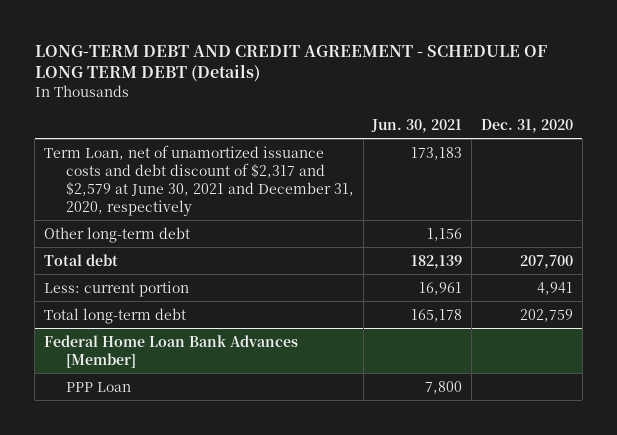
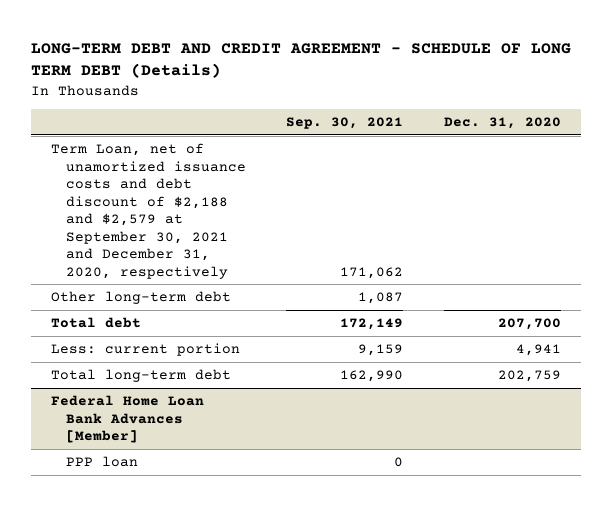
- | Jun. 30, 2021 | Dec. 31, 2020
+ | Sep. 30, 2021 | Dec. 31, 2020
- Term Loan, net of unamortized issuance costs and debt discount of $2,317 and $2,579 at June 30, 2021 and December 31, 2020, respectively | 173,183 |
+ Term Loan, net of unamortized issuance costs and debt discount of $2,188 and $2,579 at September 30, 2021 and December 31, 2020, respectively | 171,062 |
@ Federal Home Loan Bank Advances [Member]
- PPP Loan | 7,800 |
+ PPP loan | 0 |

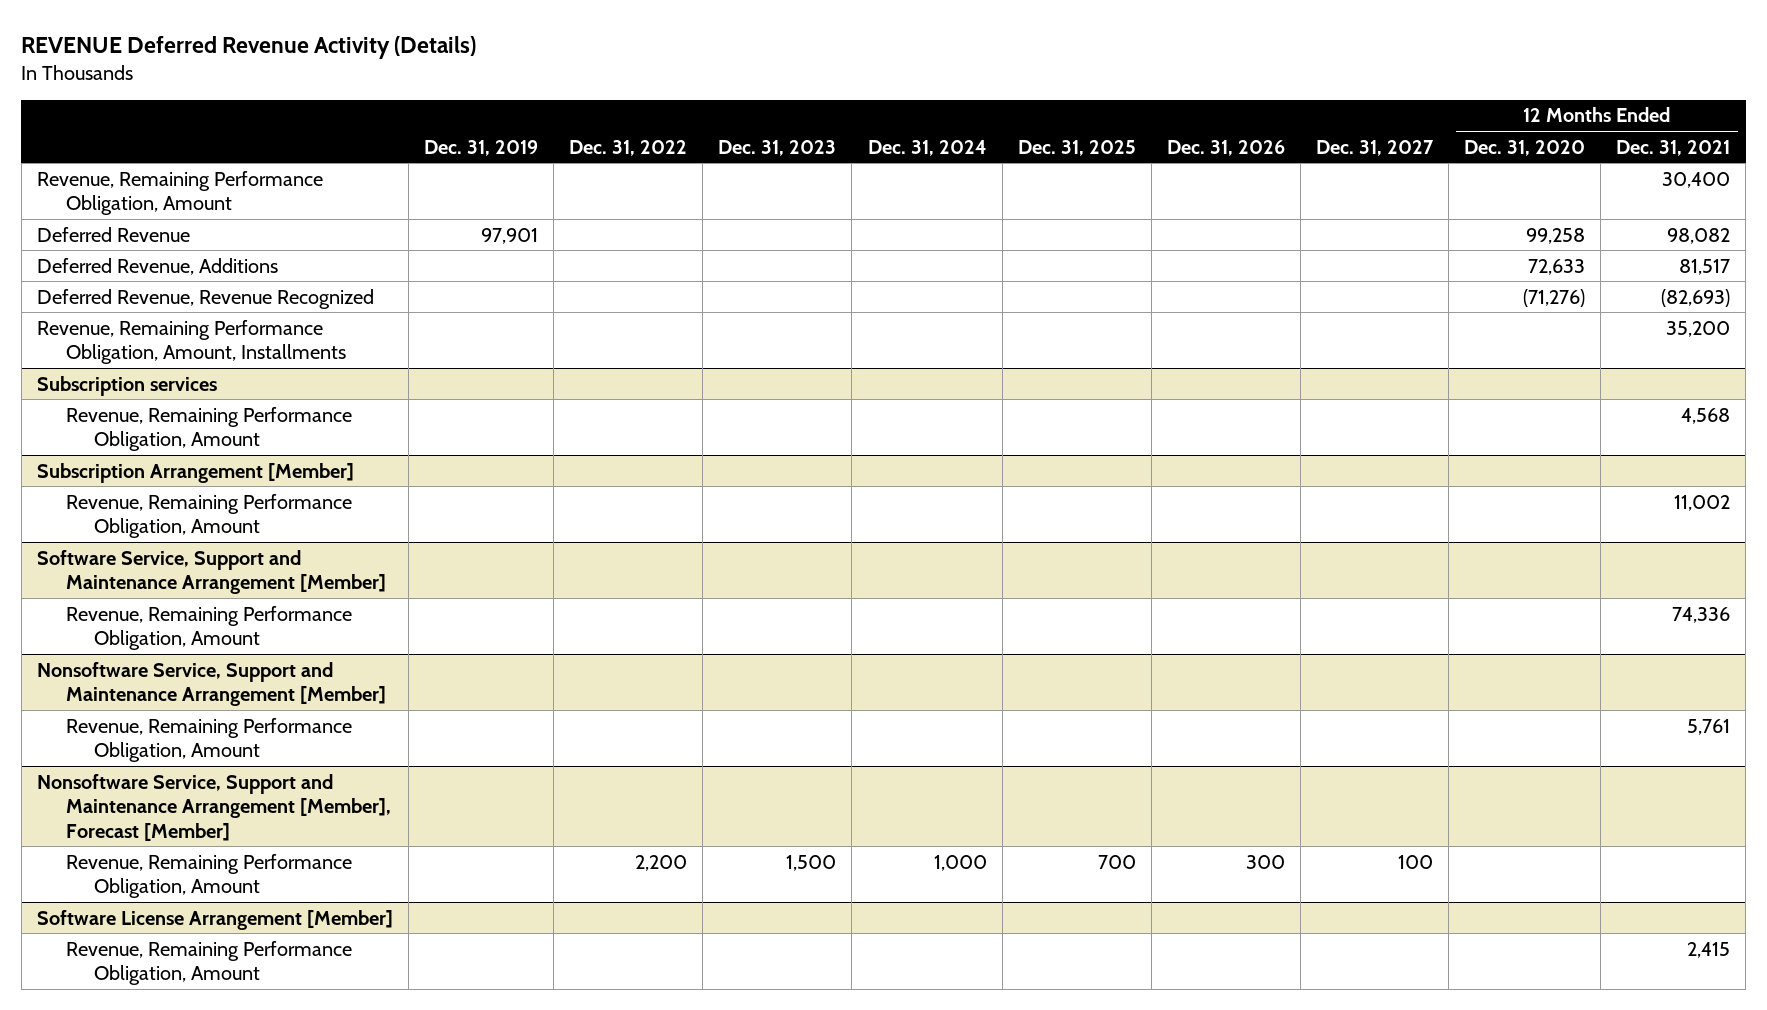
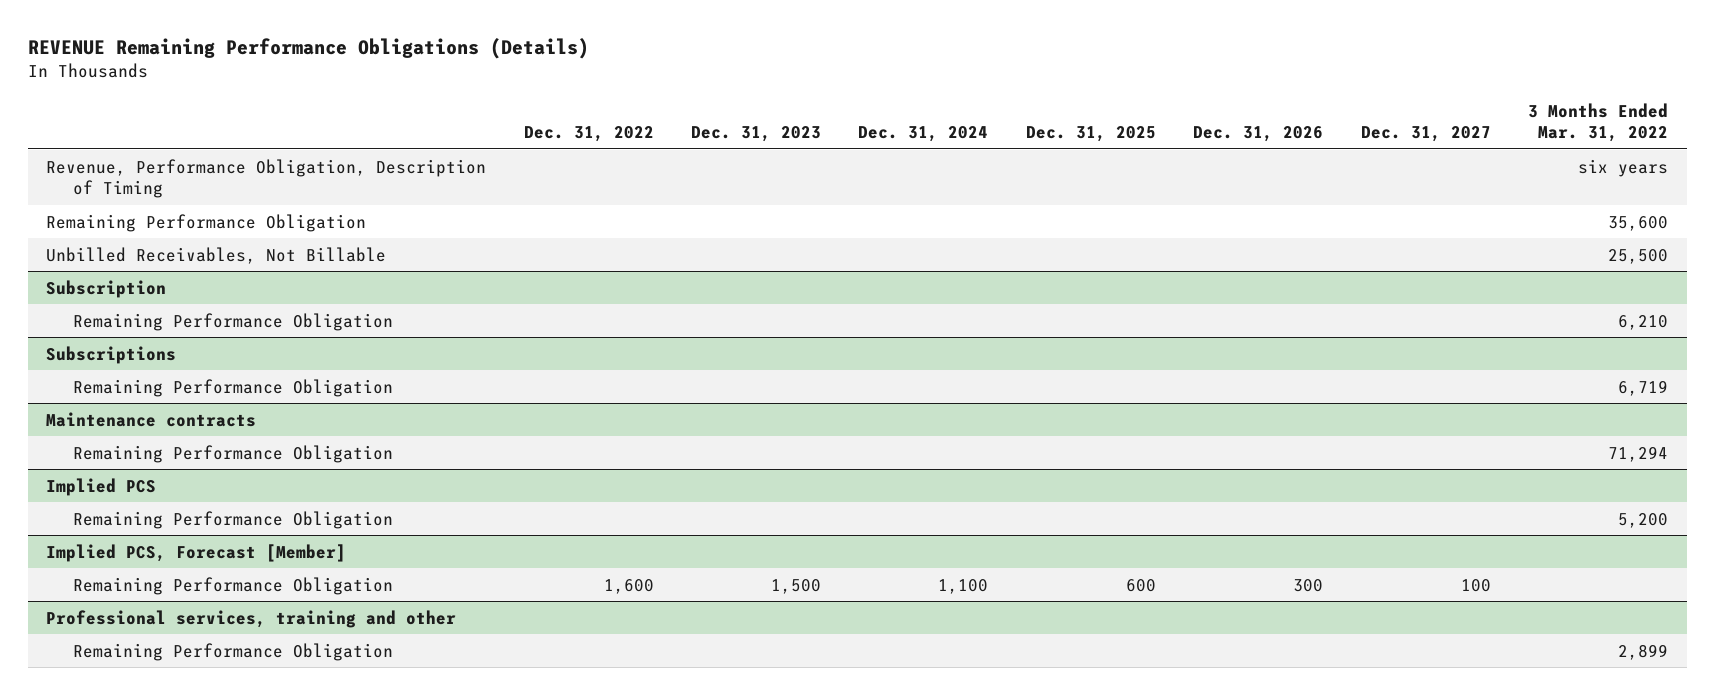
- REVENUE Deferred Revenue Activity (Details)
+ REVENUE Remaining Performance Obligations (Details)
- | Dec. 31, 2019 | Dec. 31, 2022 | Dec. 31, 2023 | Dec. 31, 2024 | Dec. 31, 2025 | Dec. 31, 2026 | Dec. 31, 2027 | 12 Months Ended Dec. 31, 2020 | 12 Months Ended Dec. 31, 2021
+ | Dec. 31, 2022 | Dec. 31, 2023 | Dec. 31, 2024 | Dec. 31, 2025 | Dec. 31, 2026 | Dec. 31, 2027 | 3 Months Ended Mar. 31, 2022
- Revenue, Remaining Performance Obligation, Amount | | | | | | | | | 30,400
- Deferred Revenue | 97,901 | | | | | | | 99,258 | 98,082
- Deferred Revenue, Additions | | | | | | | | 72,633 | 81,517
- Deferred Revenue, Revenue Recognized | | | | | | | | (71,276) | (82,693)
- Revenue, Remaining Performance Obligation, Amount, Installments | | | | | | | | | 35,200
- Subscription services
- Revenue, Remaining Performance Obligation, Amount | | | | | | | | | 4,568
- Subscription Arrangement [Member]
- Revenue, Remaining Performance Obligation, Amount | | | | | | | | | 11,002
- Software Service, Support and Maintenance Arrangement [Member]
- Revenue, Remaining Performance Obligation, Amount | | | | | | | | | 74,336
- Nonsoftware Service, Support and Maintenance Arrangement [Member]
- Revenue, Remaining Performance Obligation, Amount | | | | | | | | | 5,761
- Nonsoftware Service, Support and Maintenance Arrangement [Member], Forecast [Member]
- Revenue, Remaining Performance Obligation, Amount | | 2,200 | 1,500 | 1,000 | 700 | 300 | 100 | |
- Software License Arrangement [Member]
- Revenue, Remaining Performance Obligation, Amount | | | | | | | | | 2,415
+ Revenue, Performance Obligation, Description of Timing | | | | | | | six years
+ Remaining Performance Obligation | | | | | | | 35,600
+ Unbilled Receivables, Not Billable | | | | | | | 25,500
+ Subscription
+ Remaining Performance Obligation | | | | | | | 6,210
+ Subscriptions
+ Remaining Performance Obligation | | | | | | | 6,719
+ Maintenance contracts
+ Remaining Performance Obligation | | | | | | | 71,294
+ Implied PCS
+ Remaining Performance Obligation | | | | | | | 5,200
+ Implied PCS, Forecast [Member]
+ Remaining Performance Obligation | 1,600 | 1,500 | 1,100 | 600 | 300 | 100 |
+ Professional services, training and other
+ Remaining Performance Obligation | | | | | | | 2,899

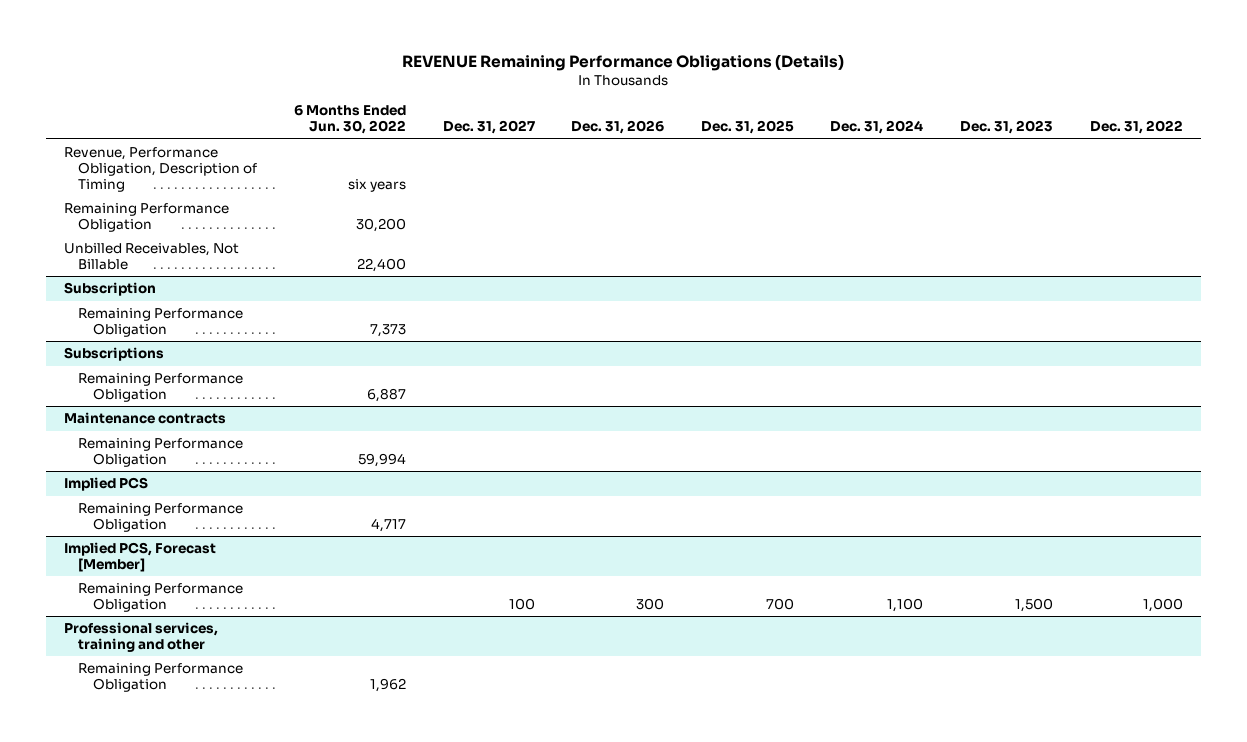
- | Dec. 31, 2022 | Dec. 31, 2023 | Dec. 31, 2024 | Dec. 31, 2025 | Dec. 31, 2026 | Dec. 31, 2027 | 3 Months Ended Mar. 31, 2022
+ | 6 Months Ended Jun. 30, 2022 | Dec. 31, 2027 | Dec. 31, 2026 | Dec. 31, 2025 | Dec. 31, 2024 | Dec. 31, 2023 | Dec. 31, 2022
@ Implied PCS, Forecast [Member]
- Remaining Performance Obligation | 1,600 | 1,500 | 1,100 | 600 | 300 | 100 |
+ Remaining Performance Obligation | | 100 | 300 | 700 | 1,100 | 1,500 | 1,000

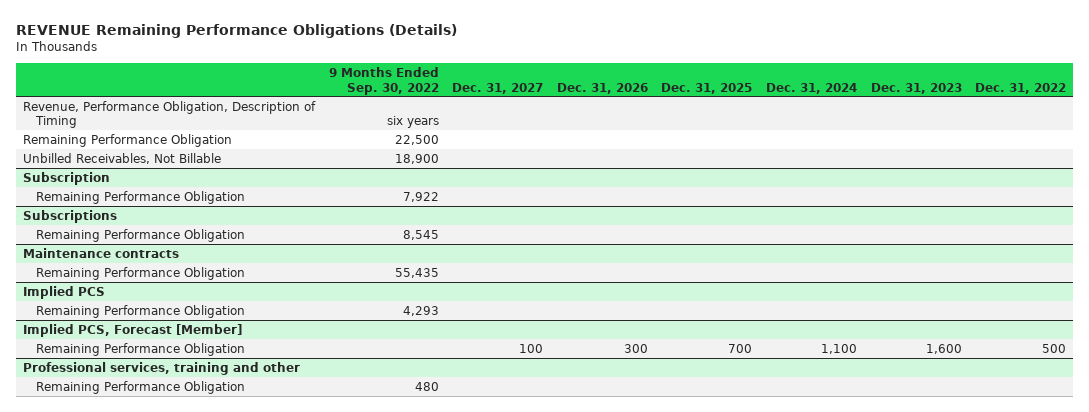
- | 6 Months Ended Jun. 30, 2022 | Dec. 31, 2027 | Dec. 31, 2026 | Dec. 31, 2025 | Dec. 31, 2024 | Dec. 31, 2023 | Dec. 31, 2022
+ | 9 Months Ended Sep. 30, 2022 | Dec. 31, 2027 | Dec. 31, 2026 | Dec. 31, 2025 | Dec. 31, 2024 | Dec. 31, 2023 | Dec. 31, 2022
@ Implied PCS, Forecast [Member]
- Remaining Performance Obligation | | 100 | 300 | 700 | 1,100 | 1,500 | 1,000
+ Remaining Performance Obligation | | 100 | 300 | 700 | 1,100 | 1,600 | 500

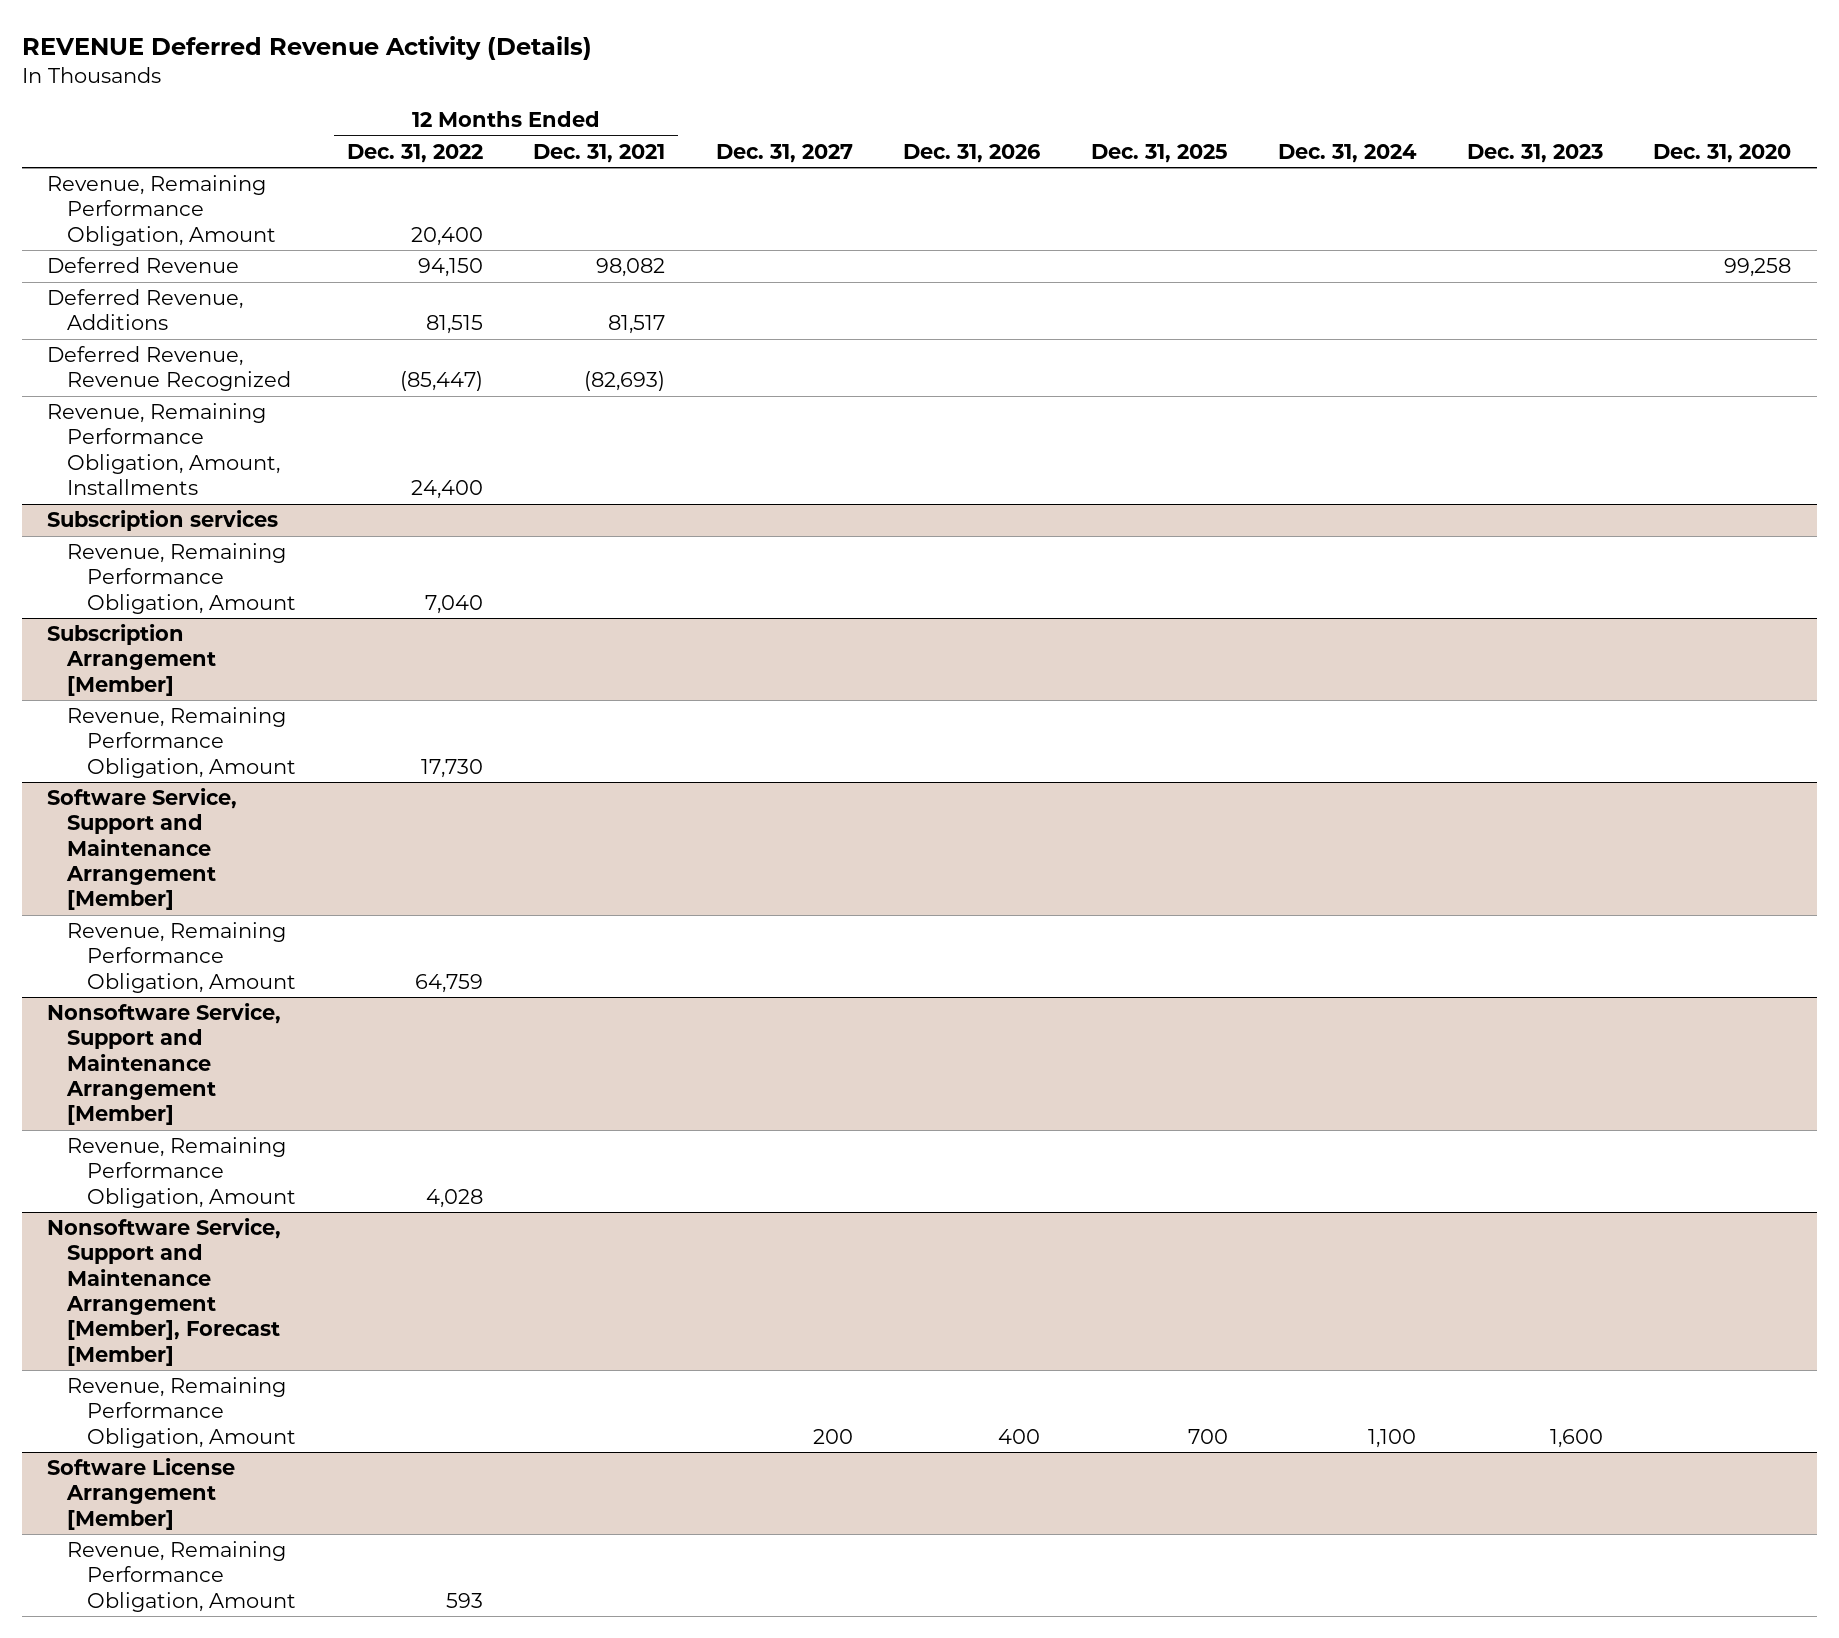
- REVENUE Remaining Performance Obligations (Details)
+ REVENUE Deferred Revenue Activity (Details)
- | 9 Months Ended Sep. 30, 2022 | Dec. 31, 2027 | Dec. 31, 2026 | Dec. 31, 2025 | Dec. 31, 2024 | Dec. 31, 2023 | Dec. 31, 2022
+ | 12 Months Ended Dec. 31, 2022 | 12 Months Ended Dec. 31, 2021 | Dec. 31, 2027 | Dec. 31, 2026 | Dec. 31, 2025 | Dec. 31, 2024 | Dec. 31, 2023 | Dec. 31, 2020
- Revenue, Performance Obligation, Description of Timing | six years | | | | | |
- Remaining Performance Obligation | 22,500 | | | | | |
- Unbilled Receivables, Not Billable | 18,900 | | | | | |
- Subscription
- Remaining Performance Obligation | 7,922 | | | | | |
- Subscriptions
- Remaining Performance Obligation | 8,545 | | | | | |
- Maintenance contracts
- Remaining Performance Obligation | 55,435 | | | | | |
- Implied PCS
- Remaining Performance Obligation | 4,293 | | | | | |
- Implied PCS, Forecast [Member]
- Remaining Performance Obligation | | 100 | 300 | 700 | 1,100 | 1,600 | 500
- Professional services, training and other
- Remaining Performance Obligation | 480 | | | | | |
+ Revenue, Remaining Performance Obligation, Amount | 20,400 | | | | | | |
+ Deferred Revenue | 94,150 | 98,082 | | | | | | 99,258
+ Deferred Revenue, Additions | 81,515 | 81,517 | | | | | |
+ Deferred Revenue, Revenue Recognized | (85,447) | (82,693) | | | | | |
+ Revenue, Remaining Performance Obligation, Amount, Installments | 24,400 | | | | | | |
+ Subscription services
+ Revenue, Remaining Performance Obligation, Amount | 7,040 | | | | | | |
+ Subscription Arrangement [Member]
+ Revenue, Remaining Performance Obligation, Amount | 17,730 | | | | | | |
+ Software Service, Support and Maintenance Arrangement [Member]
+ Revenue, Remaining Performance Obligation, Amount | 64,759 | | | | | | |
+ Nonsoftware Service, Support and Maintenance Arrangement [Member]
+ Revenue, Remaining Performance Obligation, Amount | 4,028 | | | | | | |
+ Nonsoftware Service, Support and Maintenance Arrangement [Member], Forecast [Member]
+ Revenue, Remaining Performance Obligation, Amount | | | 200 | 400 | 700 | 1,100 | 1,600 |
+ Software License Arrangement [Member]
+ Revenue, Remaining Performance Obligation, Amount | 593 | | | | | | |

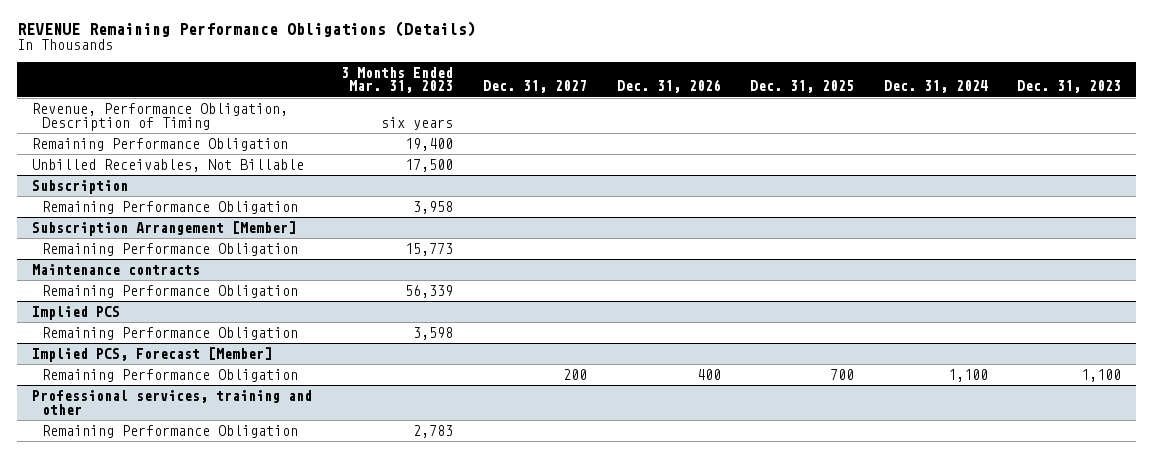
- REVENUE Deferred Revenue Activity (Details)
+ REVENUE Remaining Performance Obligations (Details)
- | 12 Months Ended Dec. 31, 2022 | 12 Months Ended Dec. 31, 2021 | Dec. 31, 2027 | Dec. 31, 2026 | Dec. 31, 2025 | Dec. 31, 2024 | Dec. 31, 2023 | Dec. 31, 2020
+ | 3 Months Ended Mar. 31, 2023 | Dec. 31, 2027 | Dec. 31, 2026 | Dec. 31, 2025 | Dec. 31, 2024 | Dec. 31, 2023
- Revenue, Remaining Performance Obligation, Amount | 20,400 | | | | | | |
- Deferred Revenue | 94,150 | 98,082 | | | | | | 99,258
- Deferred Revenue, Additions | 81,515 | 81,517 | | | | | |
- Deferred Revenue, Revenue Recognized | (85,447) | (82,693) | | | | | |
- Revenue, Remaining Performance Obligation, Amount, Installments | 24,400 | | | | | | |
- Subscription services
- Revenue, Remaining Performance Obligation, Amount | 7,040 | | | | | | |
+ Revenue, Performance Obligation, Description of Timing | six years | | | | |
+ Remaining Performance Obligation | 19,400 | | | | |
+ Unbilled Receivables, Not Billable | 17,500 | | | | |
+ Subscription
+ Remaining Performance Obligation | 3,958 | | | | |
@ Subscription Arrangement [Member]
- Revenue, Remaining Performance Obligation, Amount | 17,730 | | | | | | |
- Software Service, Support and Maintenance Arrangement [Member]
- Revenue, Remaining Performance Obligation, Amount | 64,759 | | | | | | |
- Nonsoftware Service, Support and Maintenance Arrangement [Member]
- Revenue, Remaining Performance Obligation, Amount | 4,028 | | | | | | |
- Nonsoftware Service, Support and Maintenance Arrangement [Member], Forecast [Member]
- Revenue, Remaining Performance Obligation, Amount | | | 200 | 400 | 700 | 1,100 | 1,600 |
- Software License Arrangement [Member]
- Revenue, Remaining Performance Obligation, Amount | 593 | | | | | | |
@ Subscription Arrangement [Member]
+ Remaining Performance Obligation | 15,773 | | | | |
+ Maintenance contracts
+ Remaining Performance Obligation | 56,339 | | | | |
+ Implied PCS
+ Remaining Performance Obligation | 3,598 | | | | |
+ Implied PCS, Forecast [Member]
+ Remaining Performance Obligation | | 200 | 400 | 700 | 1,100 | 1,100
+ Professional services, training and other
+ Remaining Performance Obligation | 2,783 | | | | |

